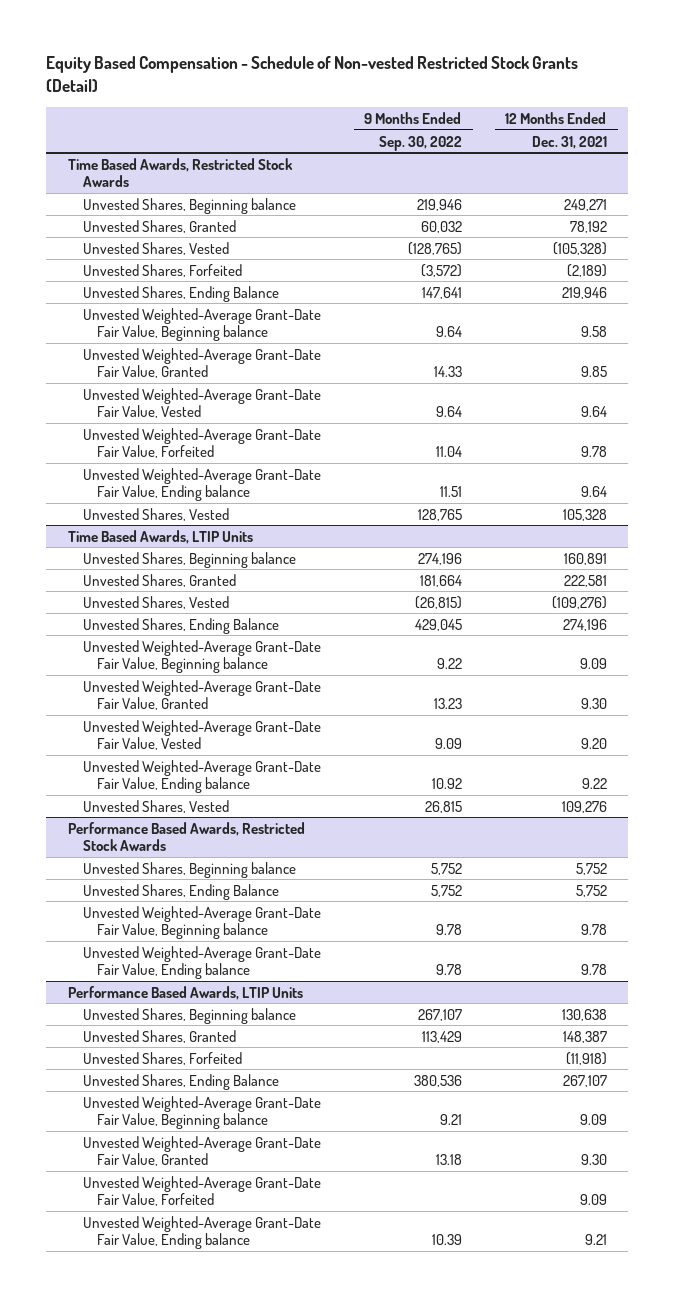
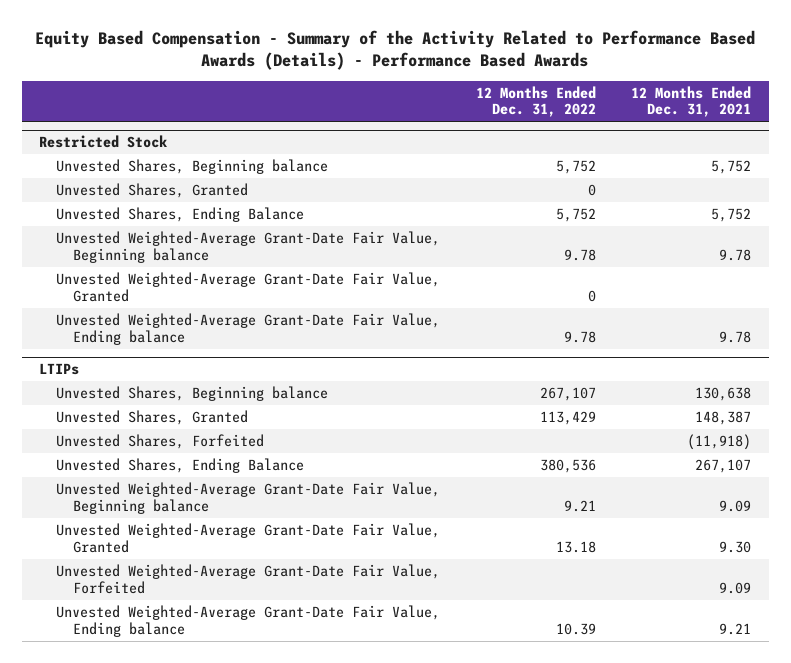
- Equity Based Compensation - Schedule of Non-vested Restricted Stock Grants (Detail)
+ Equity Based Compensation - Summary of the Activity Related to Performance Based Awards (Details) - Performance Based Awards
- | 9 Months Ended Sep. 30, 2022 | 12 Months Ended Dec. 31, 2021
+ | 12 Months Ended Dec. 31, 2022 | 12 Months Ended Dec. 31, 2021
- Time Based Awards, Restricted Stock Awards
- Unvested Shares, Beginning balance | 219,946 | 249,271
- Unvested Shares, Granted | 60,032 | 78,192
- Unvested Shares, Vested | (128,765) | (105,328)
- Unvested Shares, Forfeited | (3,572) | (2,189)
- Unvested Shares, Ending Balance | 147,641 | 219,946
- Unvested Weighted-Average Grant-Date Fair Value, Beginning balance | 9.64 | 9.58
- Unvested Weighted-Average Grant-Date Fair Value, Granted | 14.33 | 9.85
- Unvested Weighted-Average Grant-Date Fair Value, Vested | 9.64 | 9.64
- Unvested Weighted-Average Grant-Date Fair Value, Forfeited | 11.04 | 9.78
- Unvested Weighted-Average Grant-Date Fair Value, Ending balance | 11.51 | 9.64
- Unvested Shares, Vested | 128,765 | 105,328
- Time Based Awards, LTIP Units
- Unvested Shares, Beginning balance | 274,196 | 160,891
- Unvested Shares, Granted | 181,664 | 222,581
- Unvested Shares, Vested | (26,815) | (109,276)
- Unvested Shares, Ending Balance | 429,045 | 274,196
- Unvested Weighted-Average Grant-Date Fair Value, Beginning balance | 9.22 | 9.09
- Unvested Weighted-Average Grant-Date Fair Value, Granted | 13.23 | 9.30
- Unvested Weighted-Average Grant-Date Fair Value, Vested | 9.09 | 9.20
- Unvested Weighted-Average Grant-Date Fair Value, Ending balance | 10.92 | 9.22
- Unvested Shares, Vested | 26,815 | 109,276
- Performance Based Awards, Restricted Stock Awards
+ Restricted Stock
+ Unvested Shares, Granted | 0 |
+ Unvested Weighted-Average Grant-Date Fair Value, Granted | 0 |
- Performance Based Awards, LTIP Units
+ LTIPs

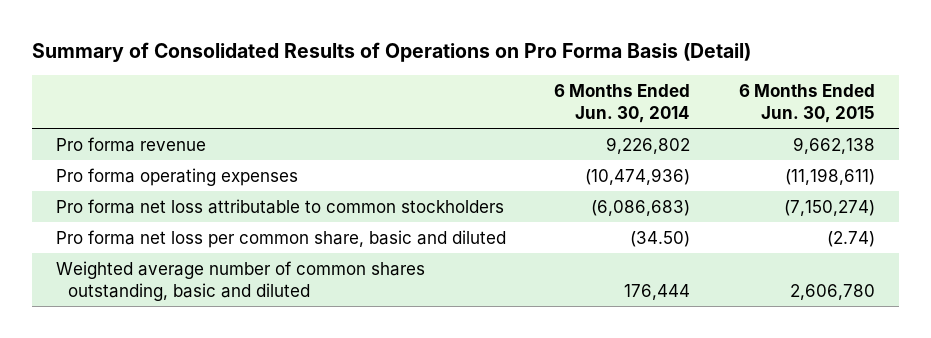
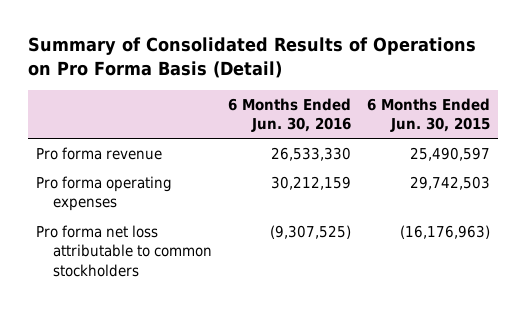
- | 6 Months Ended Jun. 30, 2014 | 6 Months Ended Jun. 30, 2015
+ | 6 Months Ended Jun. 30, 2016 | 6 Months Ended Jun. 30, 2015
- Pro forma revenue | 9,226,802 | 9,662,138
- Pro forma operating expenses | (10,474,936) | (11,198,611)
- Pro forma net loss attributable to common stockholders | (6,086,683) | (7,150,274)
- Pro forma net loss per common share, basic and diluted | (34.50) | (2.74)
- Weighted average number of common shares outstanding, basic and diluted | 176,444 | 2,606,780
+ Pro forma revenue | 26,533,330 | 25,490,597
+ Pro forma operating expenses | 30,212,159 | 29,742,503
+ Pro forma net loss attributable to common stockholders | (9,307,525) | (16,176,963)

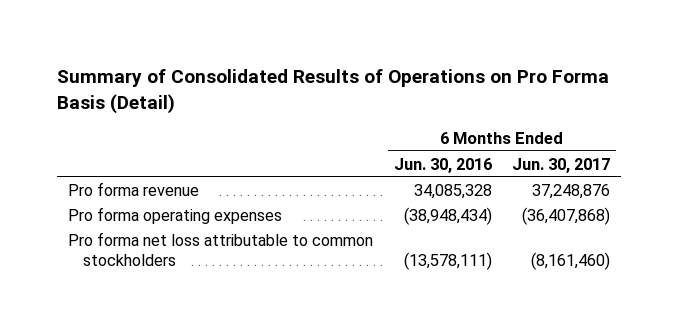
- | 6 Months Ended Jun. 30, 2016 | 6 Months Ended Jun. 30, 2015
+ | 6 Months Ended Jun. 30, 2016 | 6 Months Ended Jun. 30, 2017
- Pro forma revenue | 26,533,330 | 25,490,597
- Pro forma operating expenses | 30,212,159 | 29,742,503
- Pro forma net loss attributable to common stockholders | (9,307,525) | (16,176,963)
+ Pro forma revenue | 34,085,328 | 37,248,876
+ Pro forma operating expenses | (38,948,434) | (36,407,868)
+ Pro forma net loss attributable to common stockholders | (13,578,111) | (8,161,460)

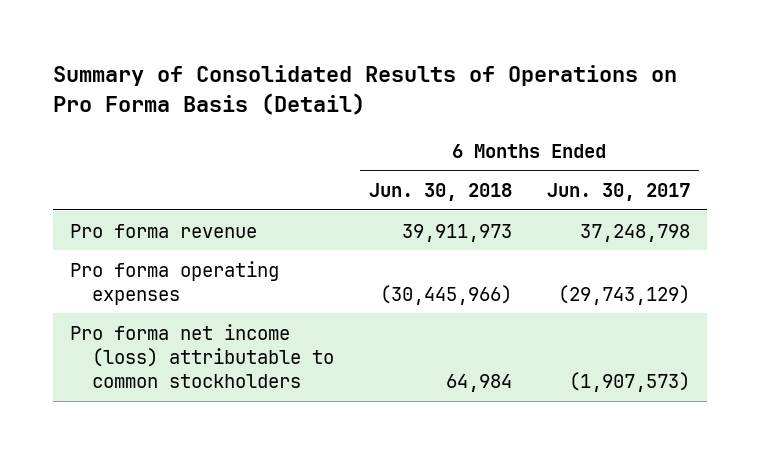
- | 6 Months Ended Jun. 30, 2016 | 6 Months Ended Jun. 30, 2017
+ | 6 Months Ended Jun. 30, 2018 | 6 Months Ended Jun. 30, 2017
- Pro forma revenue | 34,085,328 | 37,248,876
- Pro forma operating expenses | (38,948,434) | (36,407,868)
- Pro forma net loss attributable to common stockholders | (13,578,111) | (8,161,460)
+ Pro forma revenue | 39,911,973 | 37,248,798
+ Pro forma operating expenses | (30,445,966) | (29,743,129)
+ Pro forma net income (loss) attributable to common stockholders | 64,984 | (1,907,573)

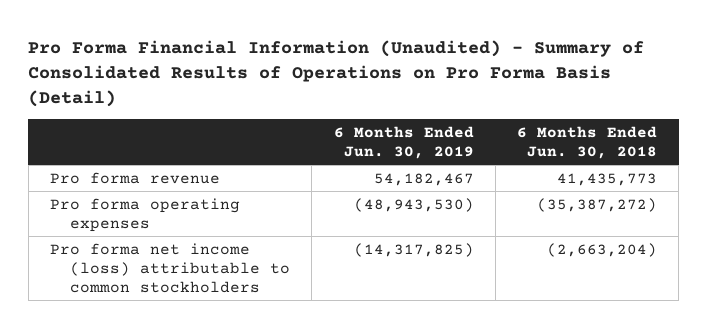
- Summary of Consolidated Results of Operations on Pro Forma Basis (Detail)
+ Pro Forma Financial Information (Unaudited) - Summary of Consolidated Results of Operations on Pro Forma Basis (Detail)
- | 6 Months Ended Jun. 30, 2018 | 6 Months Ended Jun. 30, 2017
+ | 6 Months Ended Jun. 30, 2019 | 6 Months Ended Jun. 30, 2018
- Pro forma revenue | 39,911,973 | 37,248,798
- Pro forma operating expenses | (30,445,966) | (29,743,129)
- Pro forma net income (loss) attributable to common stockholders | 64,984 | (1,907,573)
+ Pro forma revenue | 54,182,467 | 41,435,773
+ Pro forma operating expenses | (48,943,530) | (35,387,272)
+ Pro forma net income (loss) attributable to common stockholders | (14,317,825) | (2,663,204)

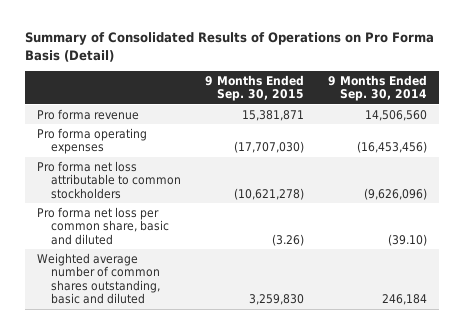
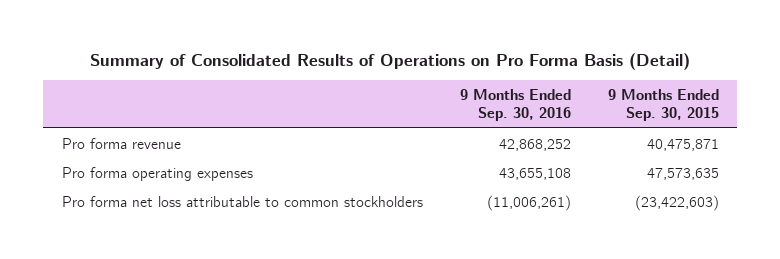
- | 9 Months Ended Sep. 30, 2015 | 9 Months Ended Sep. 30, 2014
+ | 9 Months Ended Sep. 30, 2016 | 9 Months Ended Sep. 30, 2015
- Pro forma revenue | 15,381,871 | 14,506,560
- Pro forma operating expenses | (17,707,030) | (16,453,456)
- Pro forma net loss attributable to common stockholders | (10,621,278) | (9,626,096)
- Pro forma net loss per common share, basic and diluted | (3.26) | (39.10)
- Weighted average number of common shares outstanding, basic and diluted | 3,259,830 | 246,184
+ Pro forma revenue | 42,868,252 | 40,475,871
+ Pro forma operating expenses | 43,655,108 | 47,573,635
+ Pro forma net loss attributable to common stockholders | (11,006,261) | (23,422,603)

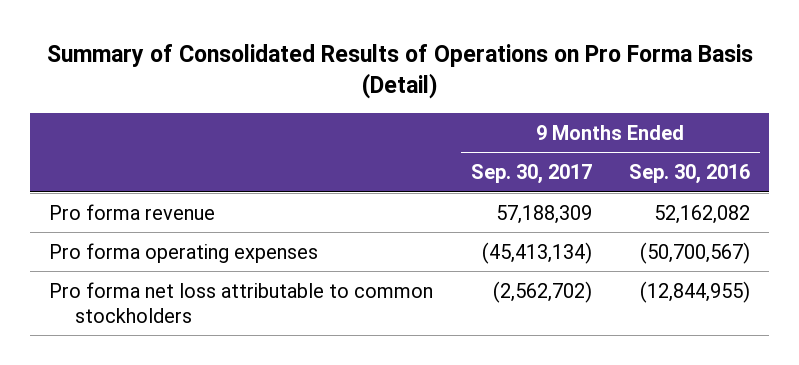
- | 9 Months Ended Sep. 30, 2016 | 9 Months Ended Sep. 30, 2015
+ | 9 Months Ended Sep. 30, 2017 | 9 Months Ended Sep. 30, 2016
- Pro forma revenue | 42,868,252 | 40,475,871
- Pro forma operating expenses | 43,655,108 | 47,573,635
- Pro forma net loss attributable to common stockholders | (11,006,261) | (23,422,603)
+ Pro forma revenue | 57,188,309 | 52,162,082
+ Pro forma operating expenses | (45,413,134) | (50,700,567)
+ Pro forma net loss attributable to common stockholders | (2,562,702) | (12,844,955)

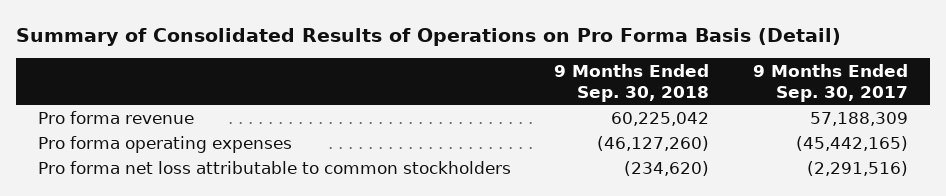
- | 9 Months Ended Sep. 30, 2017 | 9 Months Ended Sep. 30, 2016
+ | 9 Months Ended Sep. 30, 2018 | 9 Months Ended Sep. 30, 2017
- Pro forma operating expenses | (45,413,134) | (50,700,567)
- Pro forma net loss attributable to common stockholders | (2,562,702) | (12,844,955)
+ Pro forma operating expenses | (46,127,260) | (45,442,165)
+ Pro forma net loss attributable to common stockholders | (234,620) | (2,291,516)

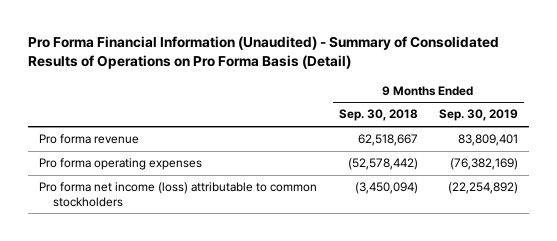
- Summary of Consolidated Results of Operations on Pro Forma Basis (Detail)
+ Pro Forma Financial Information (Unaudited) - Summary of Consolidated Results of Operations on Pro Forma Basis (Detail)
- | 9 Months Ended Sep. 30, 2018 | 9 Months Ended Sep. 30, 2017
+ | 9 Months Ended Sep. 30, 2018 | 9 Months Ended Sep. 30, 2019
- Pro forma revenue | 60,225,042 | 57,188,309
- Pro forma operating expenses | (46,127,260) | (45,442,165)
- Pro forma net loss attributable to common stockholders | (234,620) | (2,291,516)
+ Pro forma revenue | 62,518,667 | 83,809,401
+ Pro forma operating expenses | (52,578,442) | (76,382,169)
+ Pro forma net income (loss) attributable to common stockholders | (3,450,094) | (22,254,892)

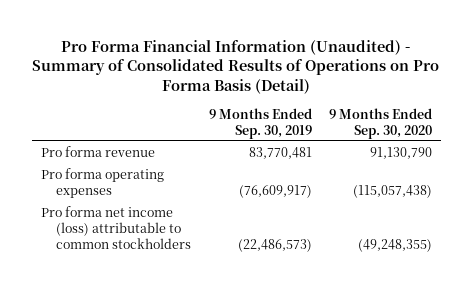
- | 9 Months Ended Sep. 30, 2018 | 9 Months Ended Sep. 30, 2019
+ | 9 Months Ended Sep. 30, 2019 | 9 Months Ended Sep. 30, 2020
- Pro forma revenue | 62,518,667 | 83,809,401
- Pro forma operating expenses | (52,578,442) | (76,382,169)
- Pro forma net income (loss) attributable to common stockholders | (3,450,094) | (22,254,892)
+ Pro forma revenue | 83,770,481 | 91,130,790
+ Pro forma operating expenses | (76,609,917) | (115,057,438)
+ Pro forma net income (loss) attributable to common stockholders | (22,486,573) | (49,248,355)

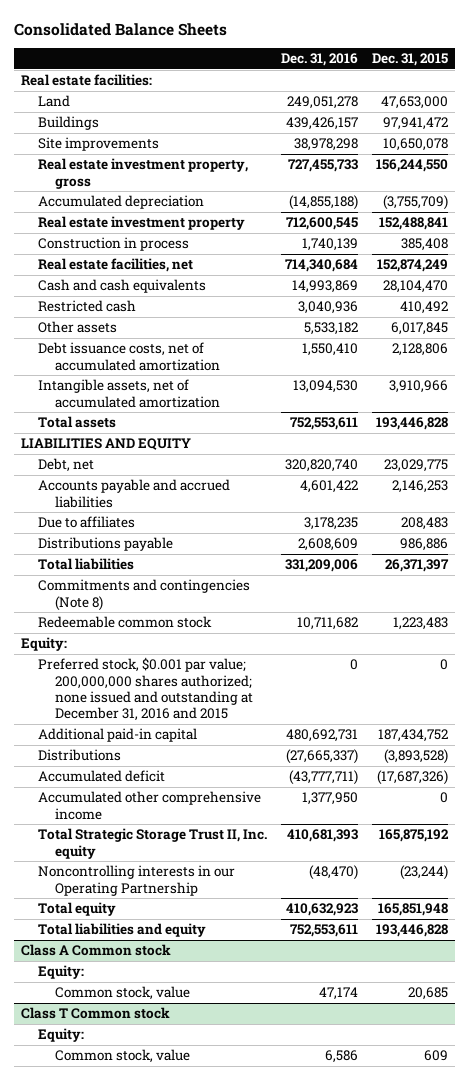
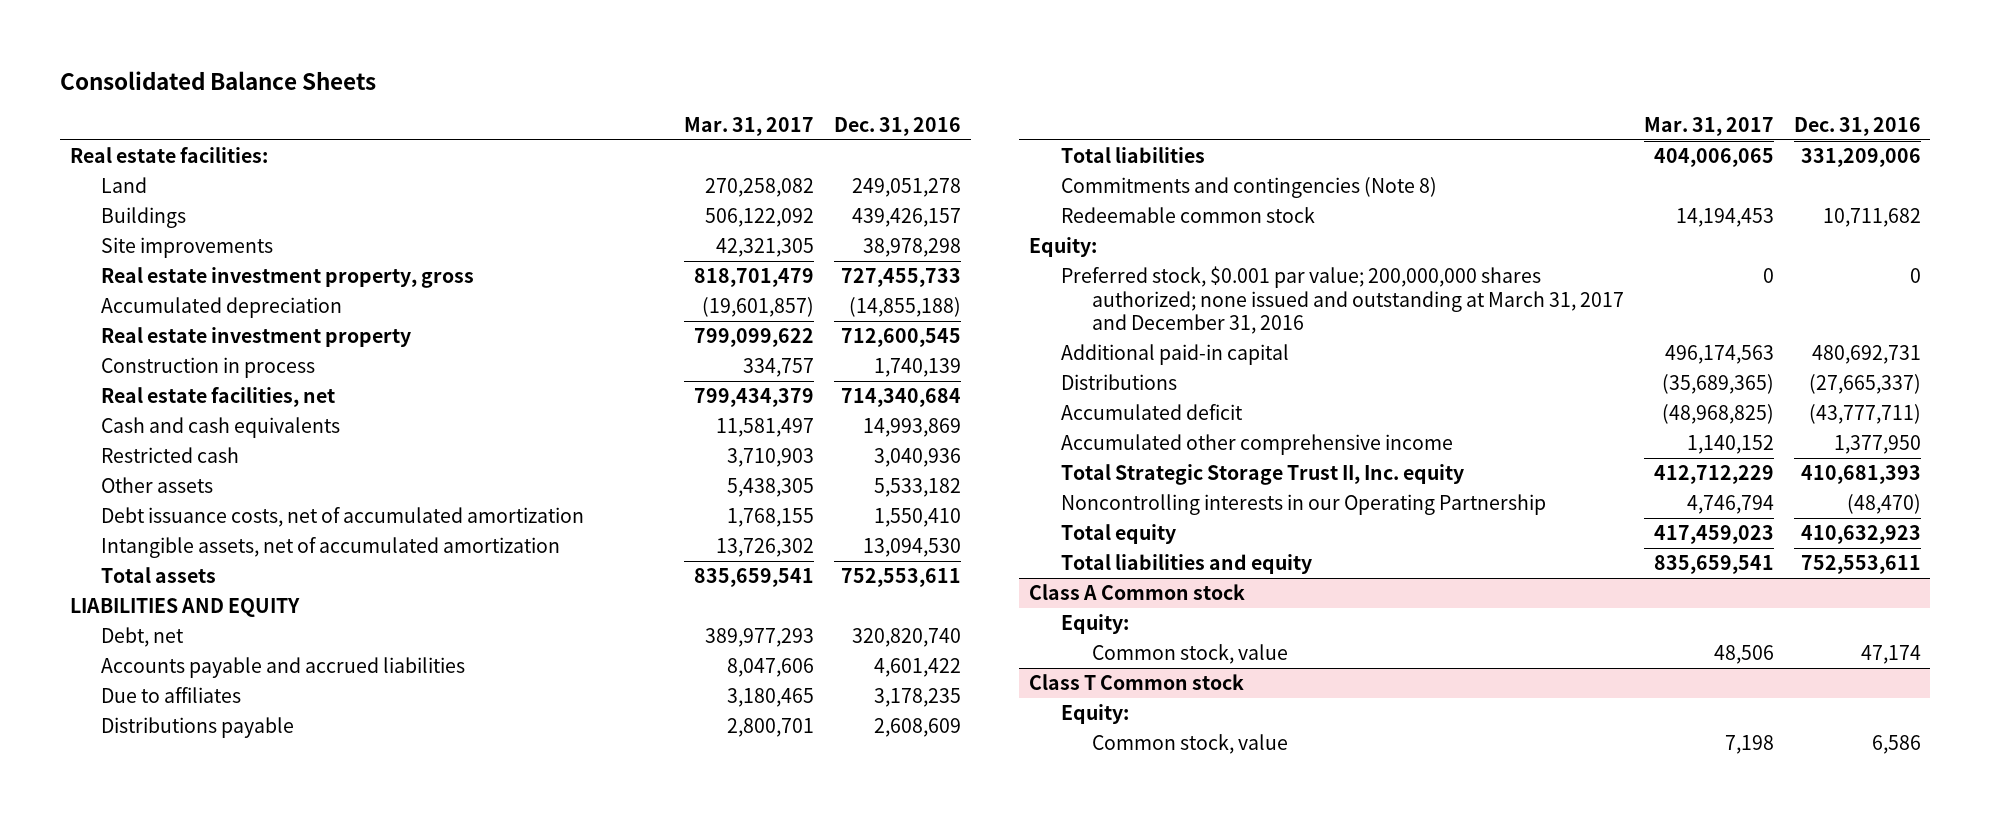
- | Dec. 31, 2016 | Dec. 31, 2015
+ | Mar. 31, 2017 | Dec. 31, 2016
- Preferred stock, $0.001 par value; 200,000,000 shares authorized; none issued and outstanding at December 31, 2016 and 2015 | 0 | 0
+ Preferred stock, $0.001 par value; 200,000,000 shares authorized; none issued and outstanding at March 31, 2017 and December 31, 2016 | 0 | 0

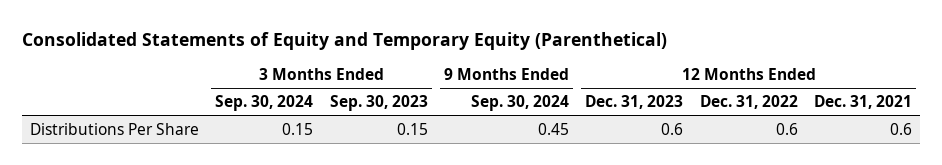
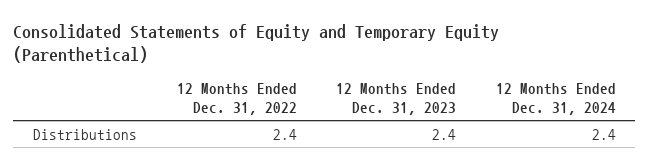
- | 3 Months Ended Sep. 30, 2024 | 3 Months Ended Sep. 30, 2023 | 9 Months Ended Sep. 30, 2024 | 12 Months Ended Dec. 31, 2023 | 12 Months Ended Dec. 31, 2022 | 12 Months Ended Dec. 31, 2021
+ | 12 Months Ended Dec. 31, 2022 | 12 Months Ended Dec. 31, 2023 | 12 Months Ended Dec. 31, 2024
- Distributions Per Share | 0.15 | 0.15 | 0.45 | 0.6 | 0.6 | 0.6
+ Distributions | 2.4 | 2.4 | 2.4

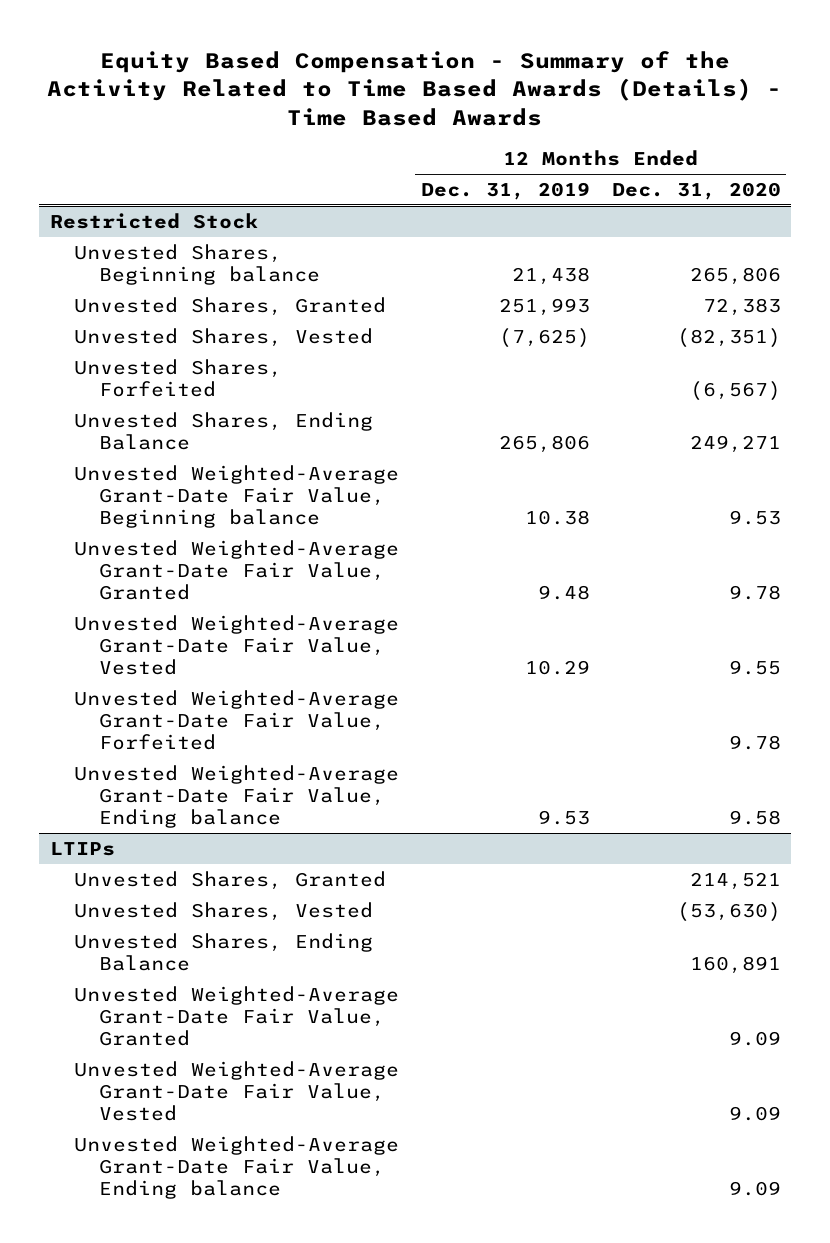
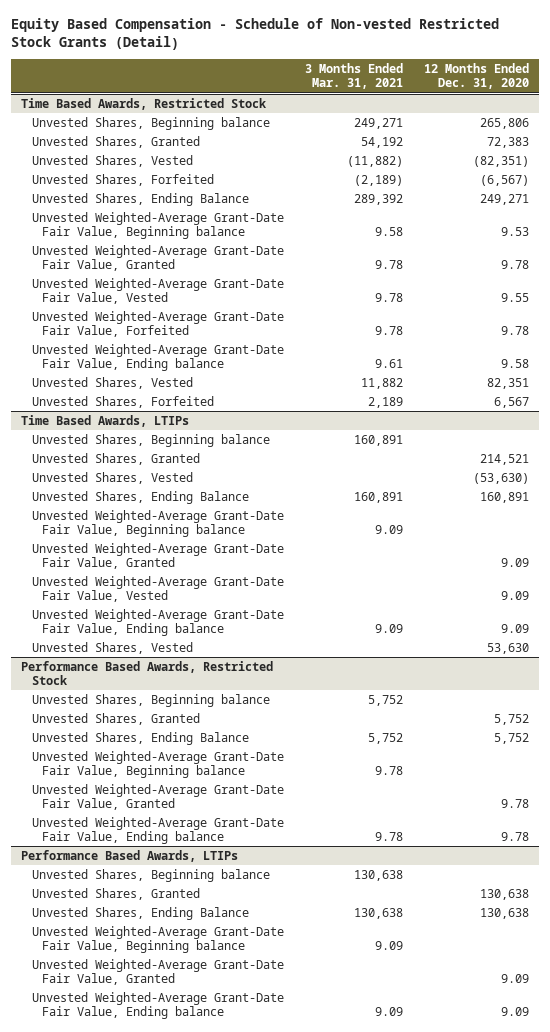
- Equity Based Compensation - Summary of the Activity Related to Time Based Awards (Details) - Time Based Awards
+ Equity Based Compensation - Schedule of Non-vested Restricted Stock Grants (Detail)
- | 12 Months Ended Dec. 31, 2019 | 12 Months Ended Dec. 31, 2020
+ | 3 Months Ended Mar. 31, 2021 | 12 Months Ended Dec. 31, 2020
- Restricted Stock
+ Time Based Awards, Restricted Stock
- LTIPs
+ Unvested Shares, Vested | 11,882 | 82,351
+ Unvested Shares, Forfeited | 2,189 | 6,567
+ Time Based Awards, LTIPs
+ Unvested Shares, Beginning balance | 160,891 |
+ Unvested Weighted-Average Grant-Date Fair Value, Beginning balance | 9.09 |
+ Unvested Shares, Vested | | 53,630
+ Performance Based Awards, Restricted Stock
+ Unvested Shares, Beginning balance | 5,752 |
+ Unvested Shares, Granted | | 5,752
+ Unvested Shares, Ending Balance | 5,752 | 5,752
+ Unvested Weighted-Average Grant-Date Fair Value, Beginning balance | 9.78 |
+ Unvested Weighted-Average Grant-Date Fair Value, Granted | | 9.78
+ Unvested Weighted-Average Grant-Date Fair Value, Ending balance | 9.78 | 9.78
+ Performance Based Awards, LTIPs
+ Unvested Shares, Beginning balance | 130,638 |
+ Unvested Shares, Granted | | 130,638
+ Unvested Shares, Ending Balance | 130,638 | 130,638
+ Unvested Weighted-Average Grant-Date Fair Value, Beginning balance | 9.09 |
+ Unvested Weighted-Average Grant-Date Fair Value, Granted | | 9.09
+ Unvested Weighted-Average Grant-Date Fair Value, Ending balance | 9.09 | 9.09

